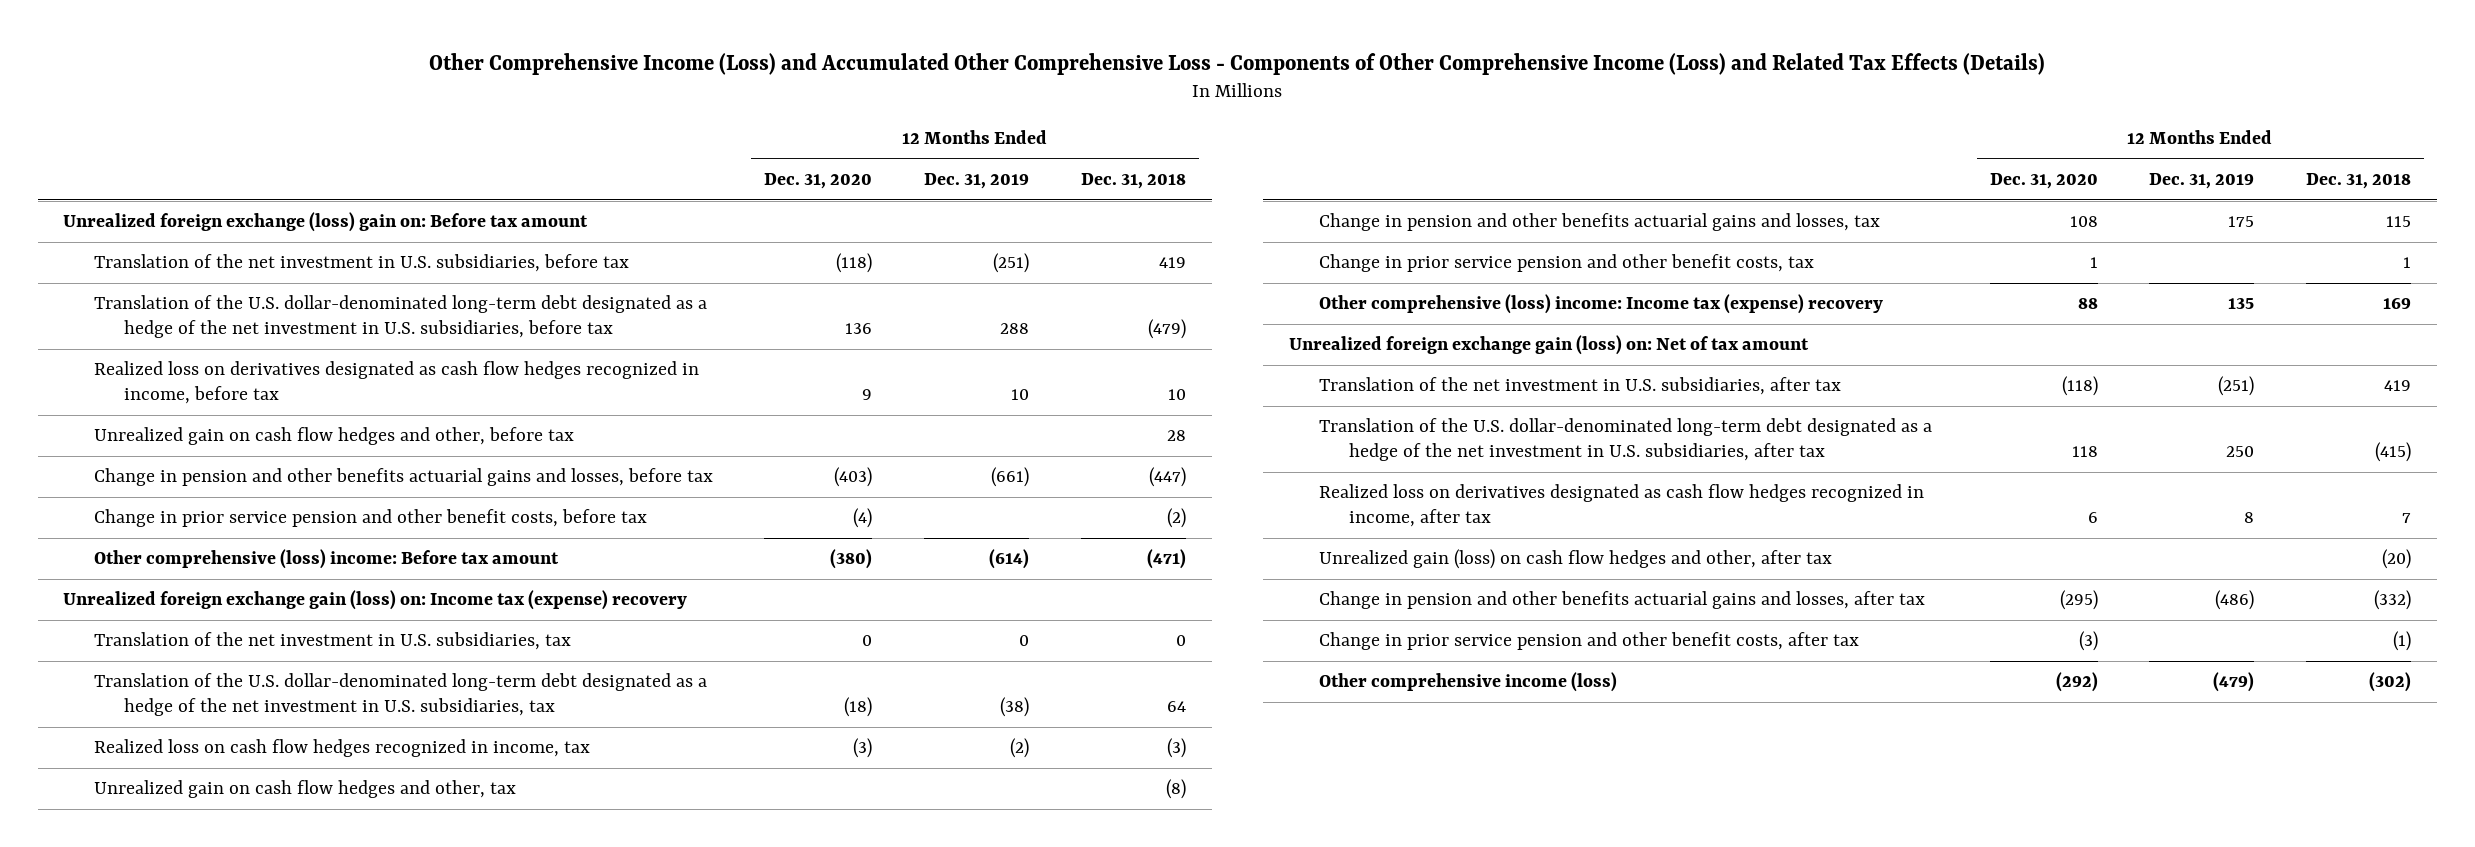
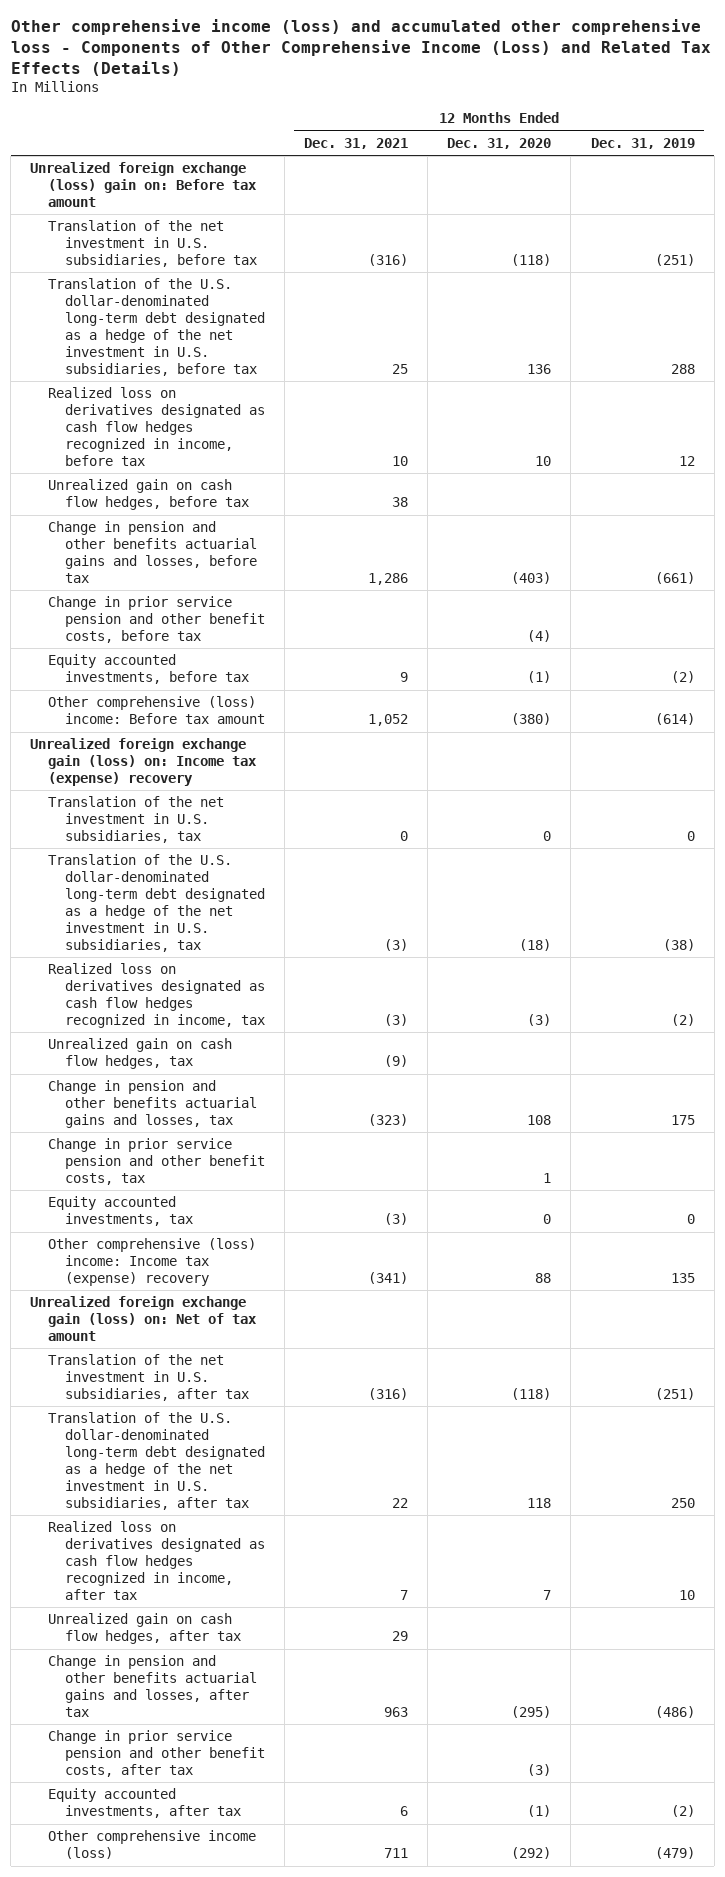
- Other Comprehensive Income (Loss) and Accumulated Other Comprehensive Loss - Components of Other Comprehensive Income (Loss) and Related Tax Effects (Details)
+ Other comprehensive income (loss) and accumulated other comprehensive loss - Components of Other Comprehensive Income (Loss) and Related Tax Effects (Details)
- | 12 Months Ended Dec. 31, 2020 | 12 Months Ended Dec. 31, 2019 | 12 Months Ended Dec. 31, 2018
+ | 12 Months Ended Dec. 31, 2021 | 12 Months Ended Dec. 31, 2020 | 12 Months Ended Dec. 31, 2019
- Realized loss on derivatives designated as cash flow hedges recognized in income, before tax | 9 | 10 | 10
- Unrealized gain on cash flow hedges and other, before tax | | | 28
+ Realized loss on derivatives designated as cash flow hedges recognized in income, before tax | 10 | 10 | 12
+ Unrealized gain on cash flow hedges, before tax | 38 | |
+ Equity accounted investments, before tax | 9 | (1) | (2)
- Realized loss on cash flow hedges recognized in income, tax | (3) | (2) | (3)
- Unrealized gain on cash flow hedges and other, tax | | | (8)
+ Realized loss on derivatives designated as cash flow hedges recognized in income, tax | (3) | (3) | (2)
+ Unrealized gain on cash flow hedges, tax | (9) | |
+ Equity accounted investments, tax | (3) | 0 | 0
- Realized loss on derivatives designated as cash flow hedges recognized in income, after tax | 6 | 8 | 7
- Unrealized gain (loss) on cash flow hedges and other, after tax | | | (20)
+ Realized loss on derivatives designated as cash flow hedges recognized in income, after tax | 7 | 7 | 10
+ Unrealized gain on cash flow hedges, after tax | 29 | |
+ Equity accounted investments, after tax | 6 | (1) | (2)

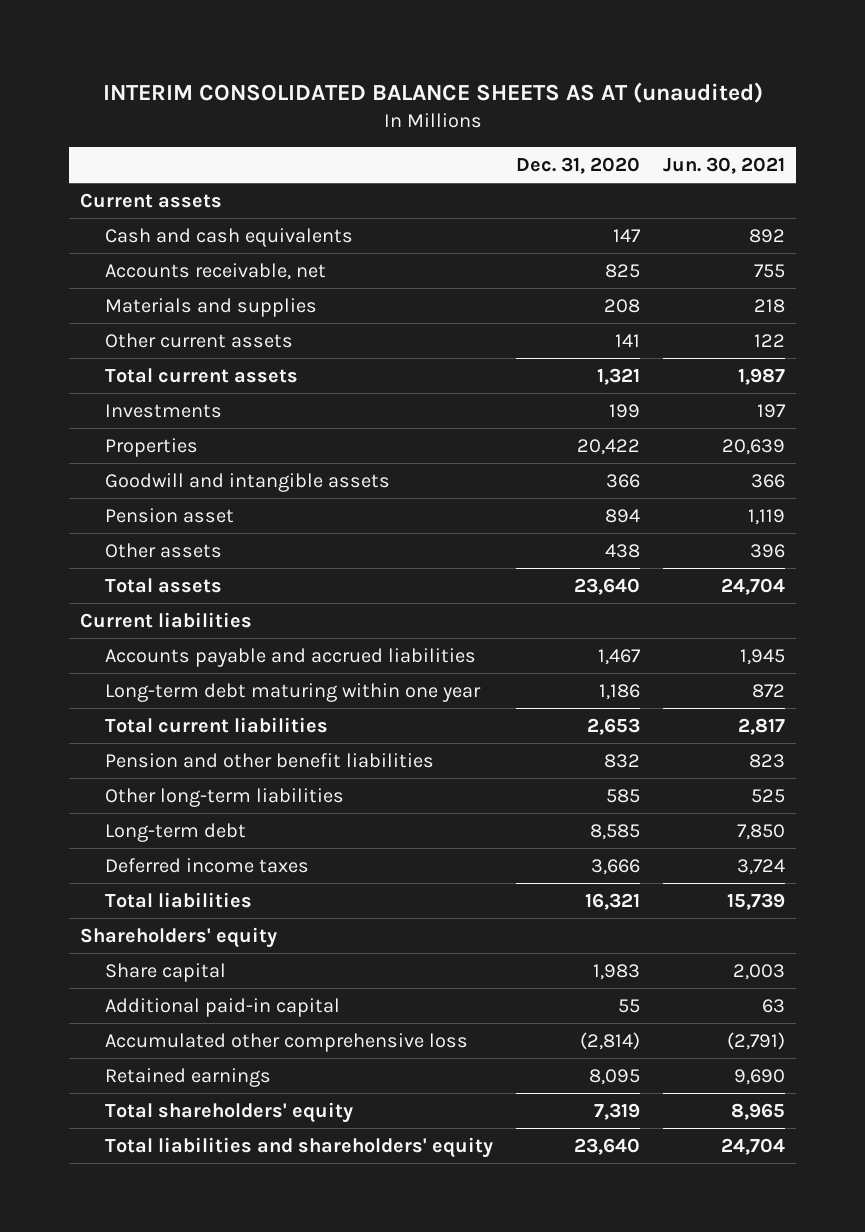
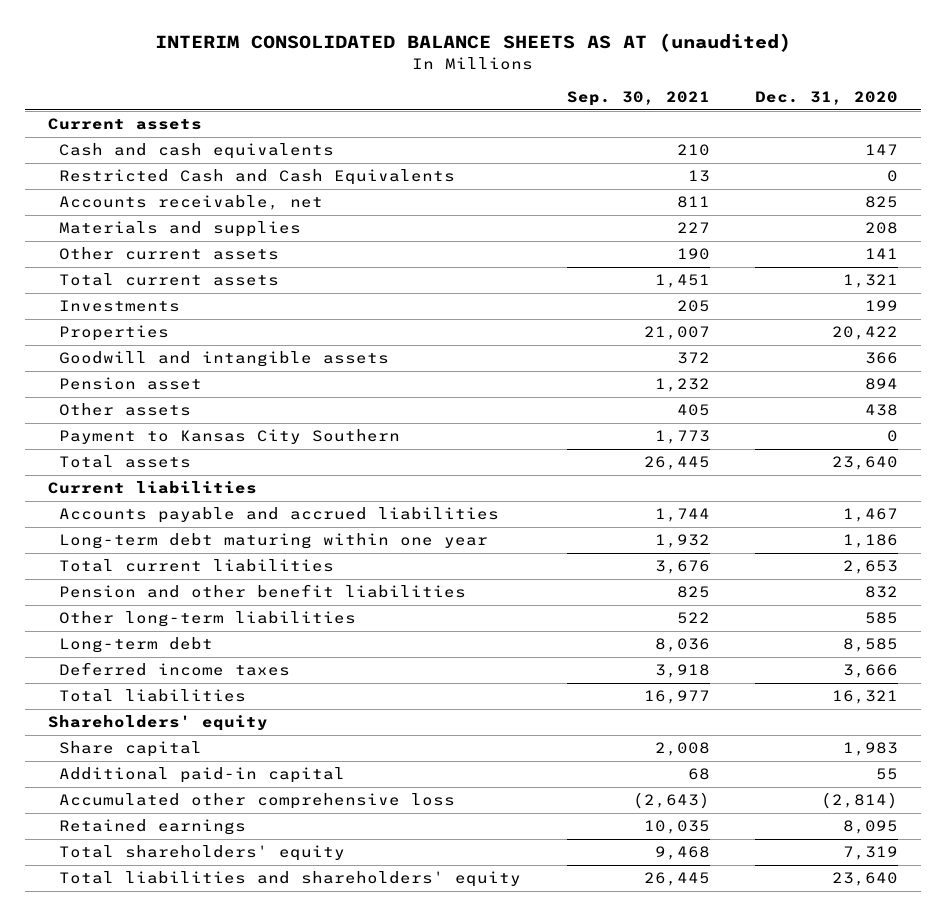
- | Dec. 31, 2020 | Jun. 30, 2021
+ | Sep. 30, 2021 | Dec. 31, 2020
+ Restricted Cash and Cash Equivalents | 13 | 0
+ Payment to Kansas City Southern | 1,773 | 0

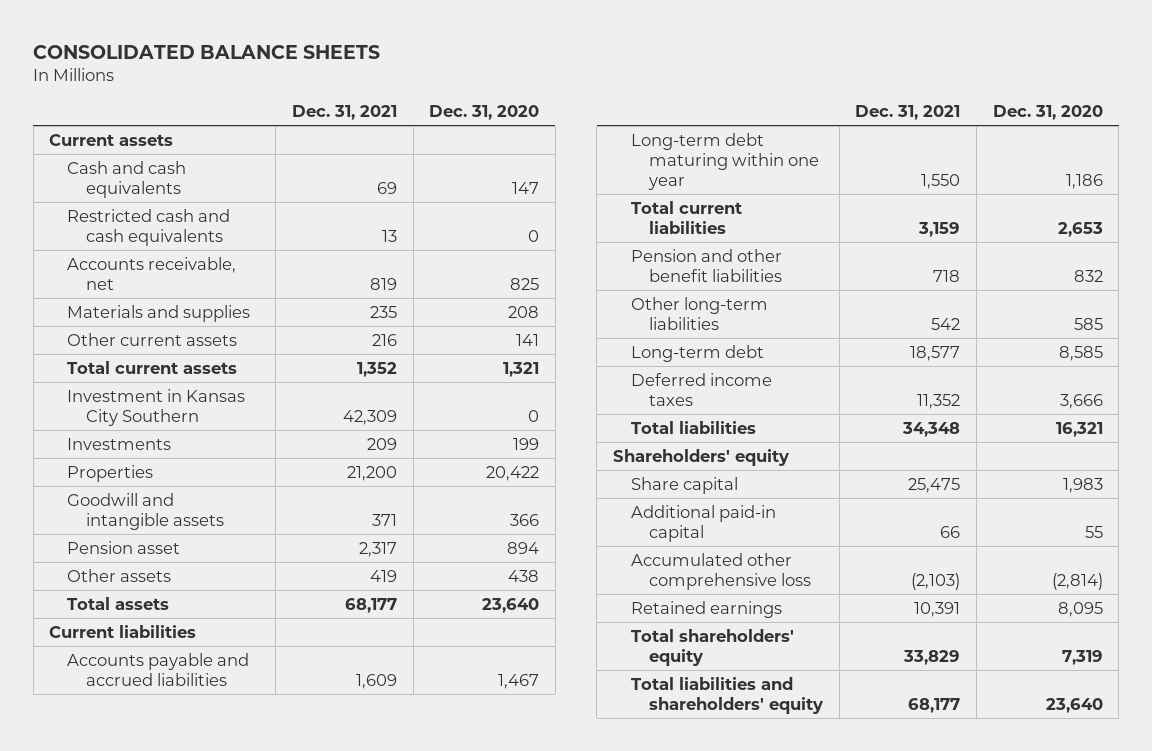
- INTERIM CONSOLIDATED BALANCE SHEETS AS AT (unaudited)
+ CONSOLIDATED BALANCE SHEETS
- | Sep. 30, 2021 | Dec. 31, 2020
+ | Dec. 31, 2021 | Dec. 31, 2020
- Restricted Cash and Cash Equivalents | 13 | 0
+ Restricted cash and cash equivalents | 13 | 0
+ Investment in Kansas City Southern | 42,309 | 0
- Payment to Kansas City Southern | 1,773 | 0

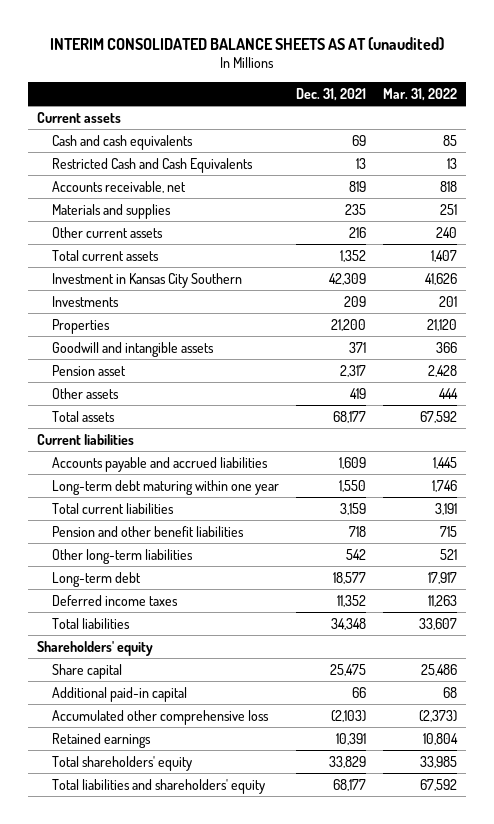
- CONSOLIDATED BALANCE SHEETS
+ INTERIM CONSOLIDATED BALANCE SHEETS AS AT (unaudited)
- | Dec. 31, 2021 | Dec. 31, 2020
+ | Dec. 31, 2021 | Mar. 31, 2022
- Restricted cash and cash equivalents | 13 | 0
+ Restricted Cash and Cash Equivalents | 13 | 13

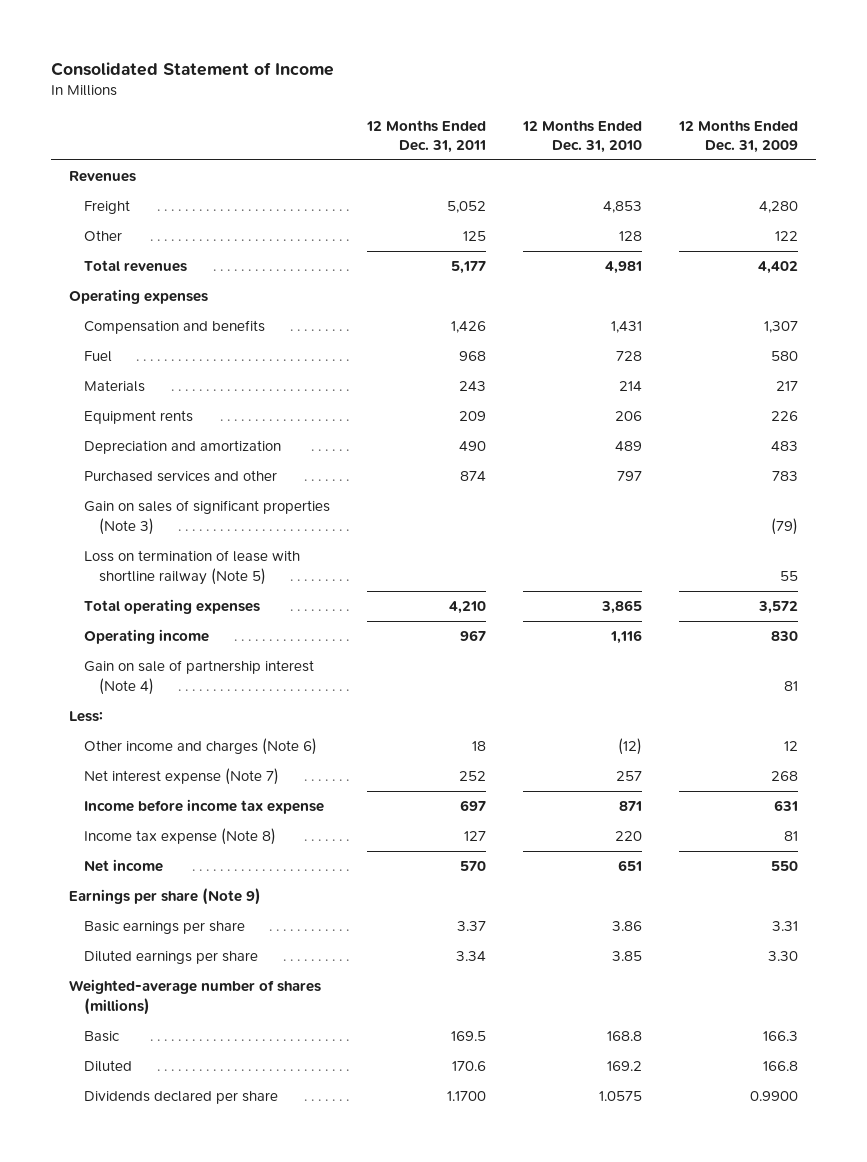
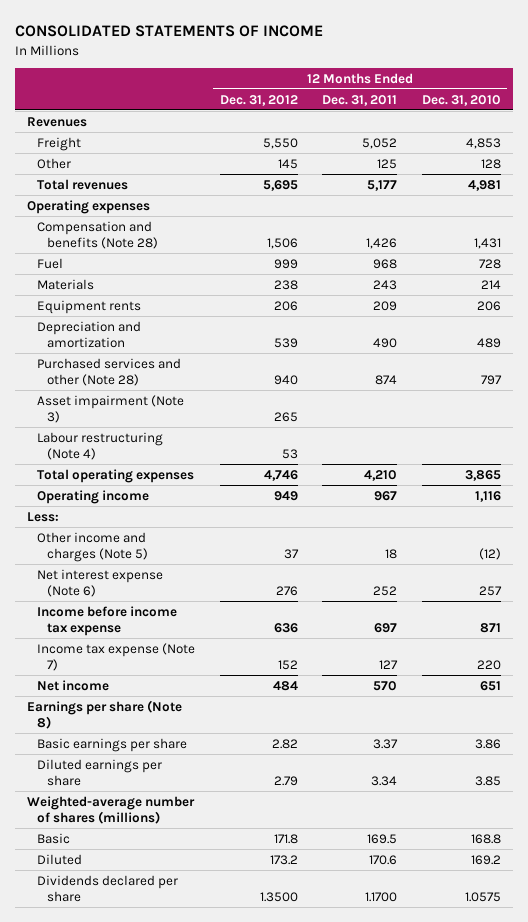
- Consolidated Statement of Income
+ CONSOLIDATED STATEMENTS OF INCOME
- | 12 Months Ended Dec. 31, 2011 | 12 Months Ended Dec. 31, 2010 | 12 Months Ended Dec. 31, 2009
+ | 12 Months Ended Dec. 31, 2012 | 12 Months Ended Dec. 31, 2011 | 12 Months Ended Dec. 31, 2010
- Compensation and benefits | 1,426 | 1,431 | 1,307
+ Compensation and benefits (Note 28) | 1,506 | 1,426 | 1,431
- Purchased services and other | 874 | 797 | 783
- Gain on sales of significant properties (Note 3) | | | (79)
- Loss on termination of lease with shortline railway (Note 5) | | | 55
+ Purchased services and other (Note 28) | 940 | 874 | 797
+ Asset impairment (Note 3) | 265 | |
+ Labour restructuring (Note 4) | 53 | |
- Gain on sale of partnership interest (Note 4) | | | 81
- Other income and charges (Note 6) | 18 | (12) | 12
- Net interest expense (Note 7) | 252 | 257 | 268
+ Other income and charges (Note 5) | 37 | 18 | (12)
+ Net interest expense (Note 6) | 276 | 252 | 257
- Income tax expense (Note 8) | 127 | 220 | 81
+ Income tax expense (Note 7) | 152 | 127 | 220
- Earnings per share (Note 9)
+ Earnings per share (Note 8)

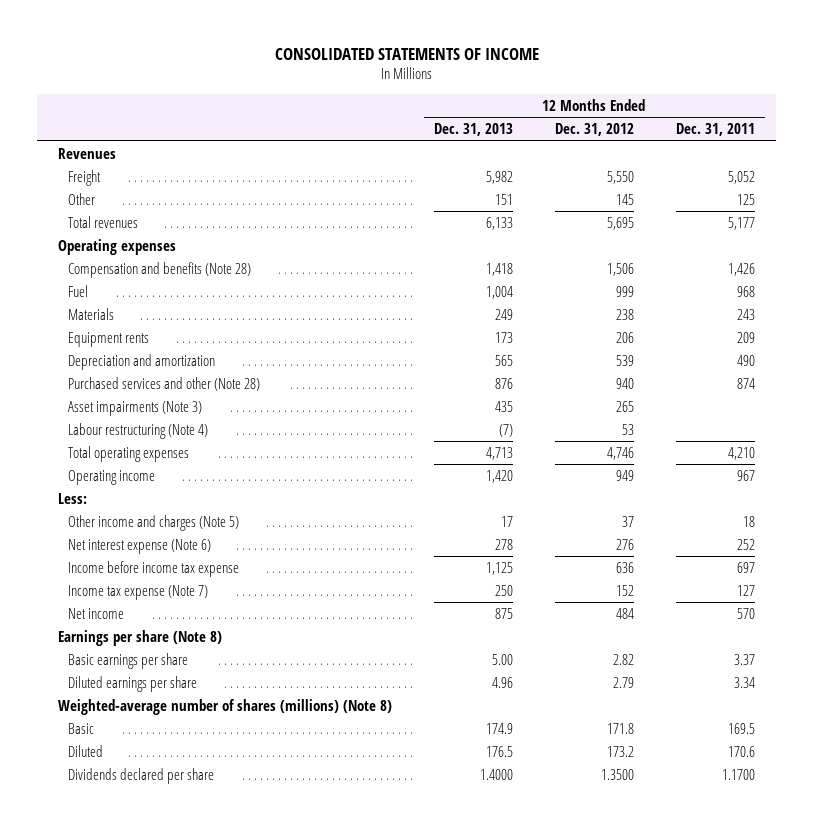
- | 12 Months Ended Dec. 31, 2012 | 12 Months Ended Dec. 31, 2011 | 12 Months Ended Dec. 31, 2010
+ | 12 Months Ended Dec. 31, 2013 | 12 Months Ended Dec. 31, 2012 | 12 Months Ended Dec. 31, 2011
- Asset impairment (Note 3) | 265 | |
+ Asset impairments (Note 3) | 435 | 265 |
- Weighted-average number of shares (millions)
+ Weighted-average number of shares (millions) (Note 8)

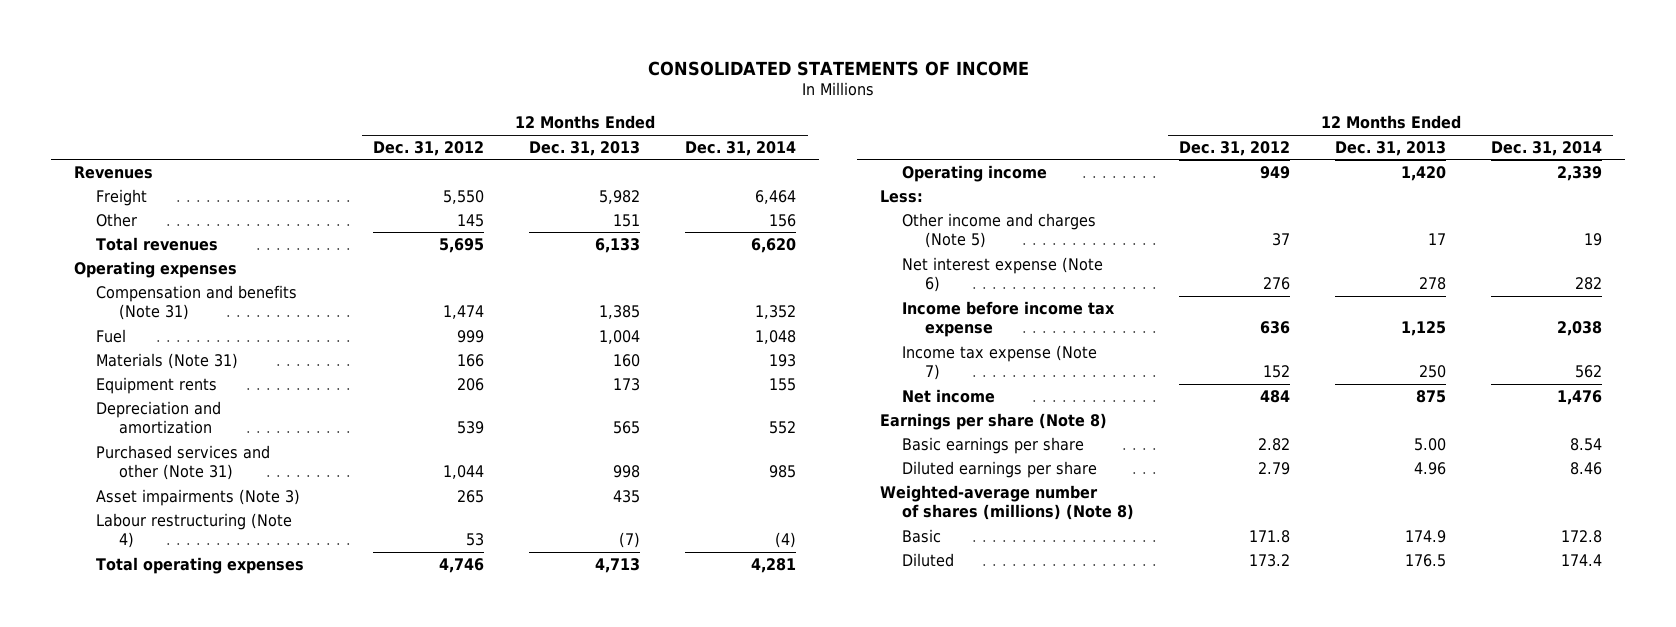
- | 12 Months Ended Dec. 31, 2013 | 12 Months Ended Dec. 31, 2012 | 12 Months Ended Dec. 31, 2011
+ | 12 Months Ended Dec. 31, 2012 | 12 Months Ended Dec. 31, 2013 | 12 Months Ended Dec. 31, 2014
- Compensation and benefits (Note 28) | 1,418 | 1,506 | 1,426
+ Compensation and benefits (Note 31) | 1,474 | 1,385 | 1,352
- Materials | 249 | 238 | 243
+ Materials (Note 31) | 166 | 160 | 193
- Purchased services and other (Note 28) | 876 | 940 | 874
+ Purchased services and other (Note 31) | 1,044 | 998 | 985
- Dividends declared per share | 1.4000 | 1.3500 | 1.1700

